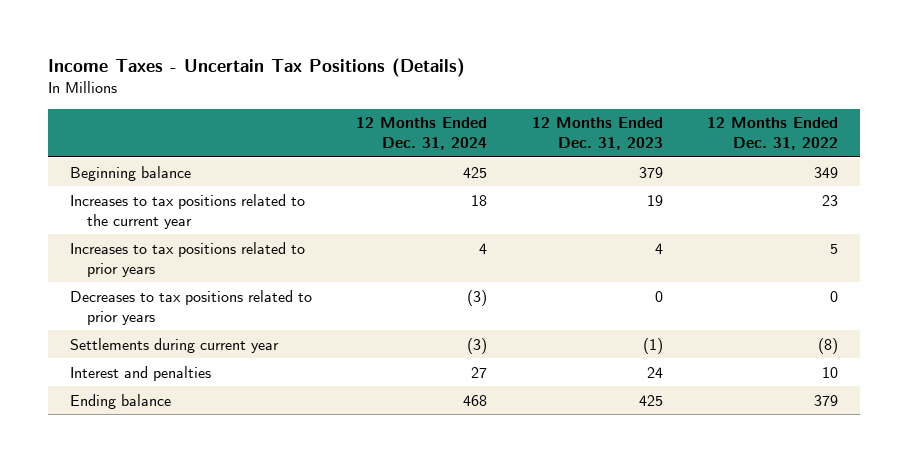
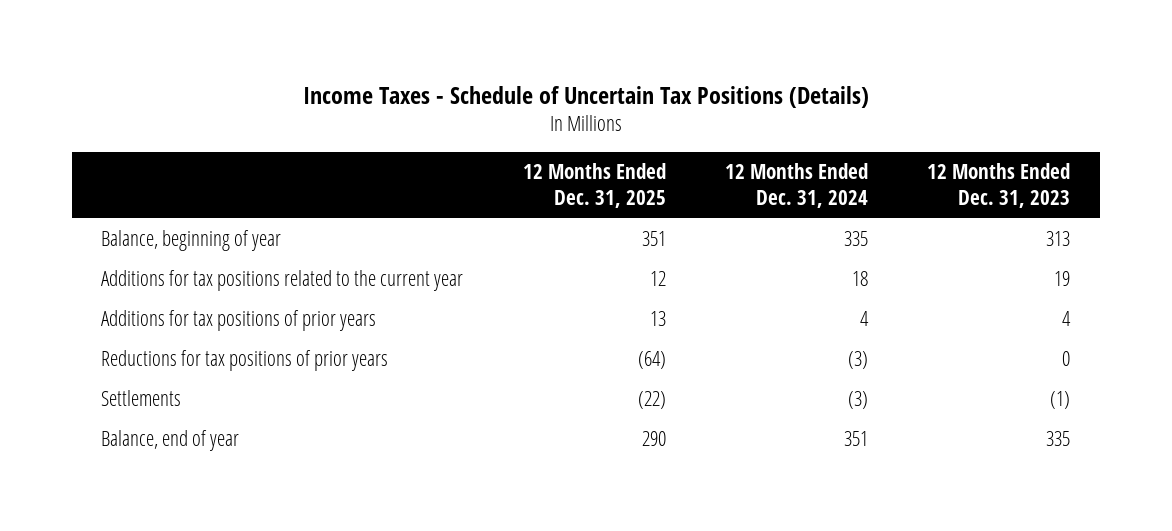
- Income Taxes - Uncertain Tax Positions (Details)
+ Income Taxes - Schedule of Uncertain Tax Positions (Details)
- | 12 Months Ended Dec. 31, 2024 | 12 Months Ended Dec. 31, 2023 | 12 Months Ended Dec. 31, 2022
+ | 12 Months Ended Dec. 31, 2025 | 12 Months Ended Dec. 31, 2024 | 12 Months Ended Dec. 31, 2023
- Beginning balance | 425 | 379 | 349
- Increases to tax positions related to the current year | 18 | 19 | 23
- Increases to tax positions related to prior years | 4 | 4 | 5
- Decreases to tax positions related to prior years | (3) | 0 | 0
- Settlements during current year | (3) | (1) | (8)
- Interest and penalties | 27 | 24 | 10
- Ending balance | 468 | 425 | 379
+ Balance, beginning of year | 351 | 335 | 313
+ Additions for tax positions related to the current year | 12 | 18 | 19
+ Additions for tax positions of prior years | 13 | 4 | 4
+ Reductions for tax positions of prior years | (64) | (3) | 0
+ Settlements | (22) | (3) | (1)
+ Balance, end of year | 290 | 351 | 335

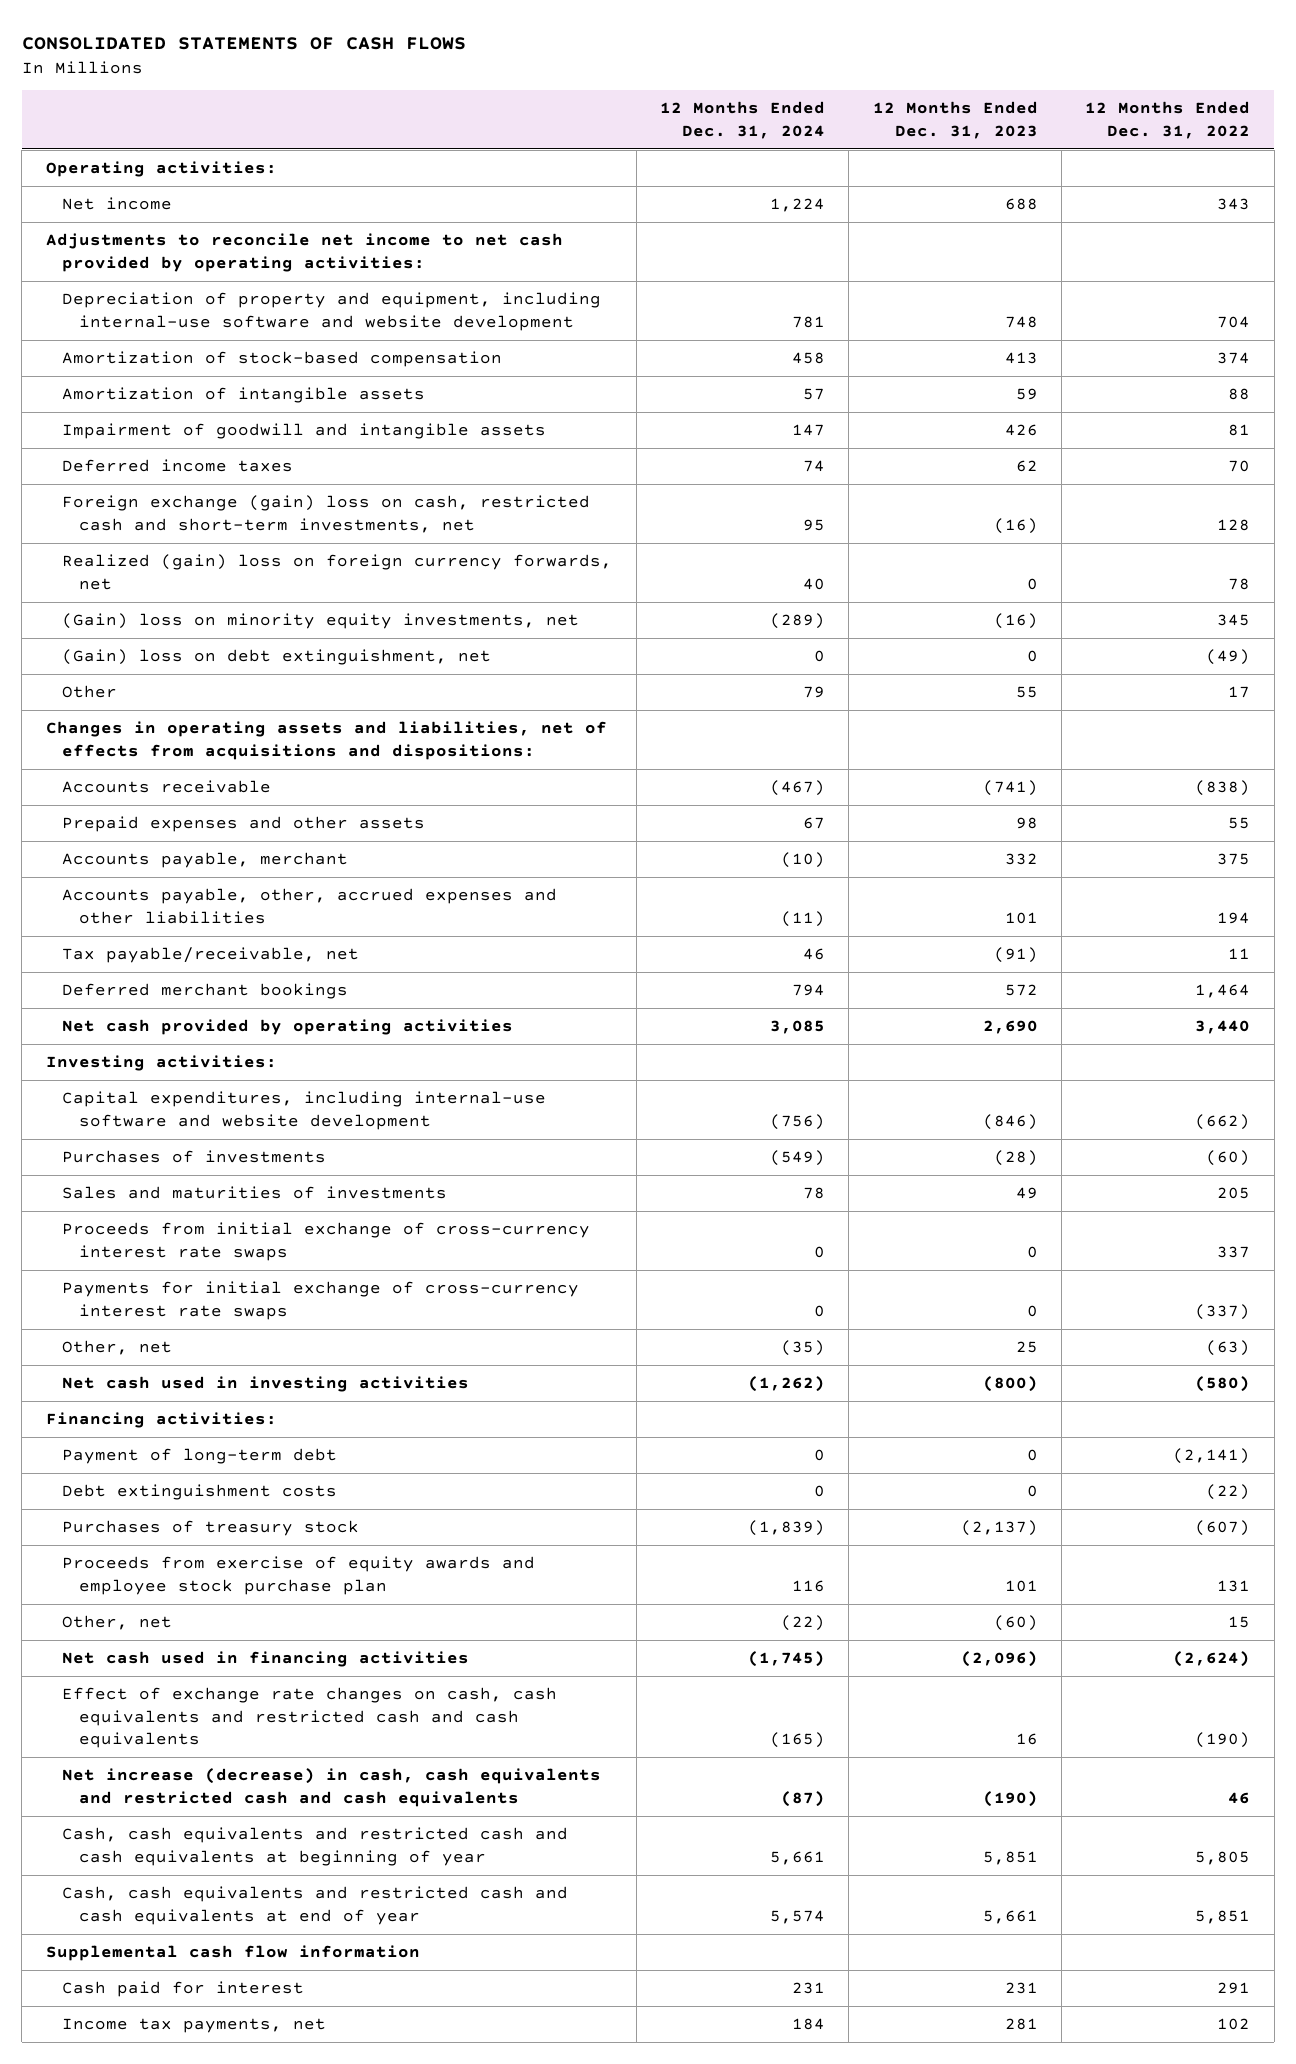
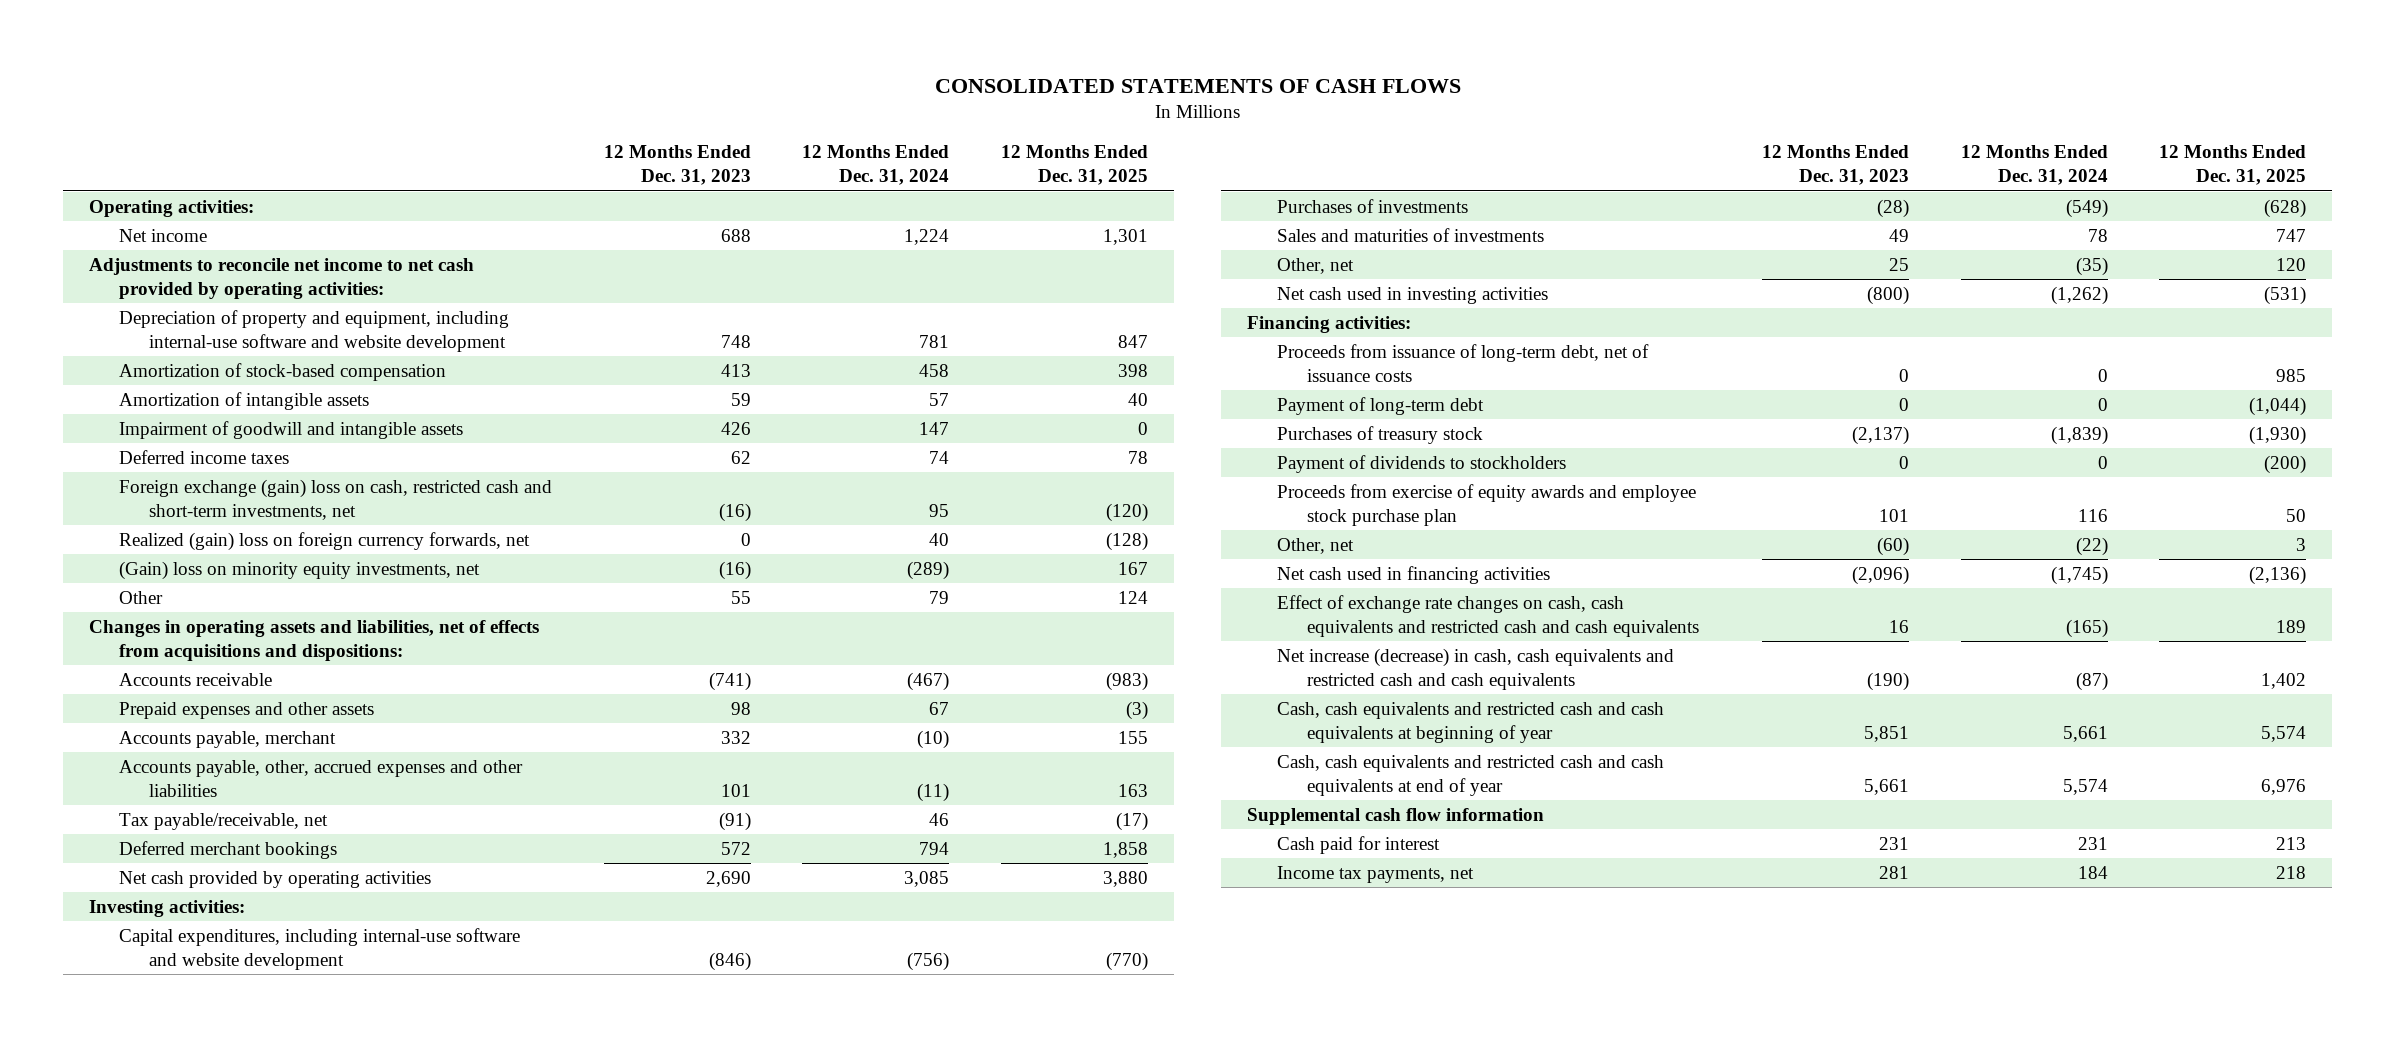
- | 12 Months Ended Dec. 31, 2024 | 12 Months Ended Dec. 31, 2023 | 12 Months Ended Dec. 31, 2022
+ | 12 Months Ended Dec. 31, 2023 | 12 Months Ended Dec. 31, 2024 | 12 Months Ended Dec. 31, 2025
- (Gain) loss on debt extinguishment, net | 0 | 0 | (49)
- Proceeds from initial exchange of cross-currency interest rate swaps | 0 | 0 | 337
- Payments for initial exchange of cross-currency interest rate swaps | 0 | 0 | (337)
+ Proceeds from issuance of long-term debt, net of issuance costs | 0 | 0 | 985
- Debt extinguishment costs | 0 | 0 | (22)
+ Payment of dividends to stockholders | 0 | 0 | (200)

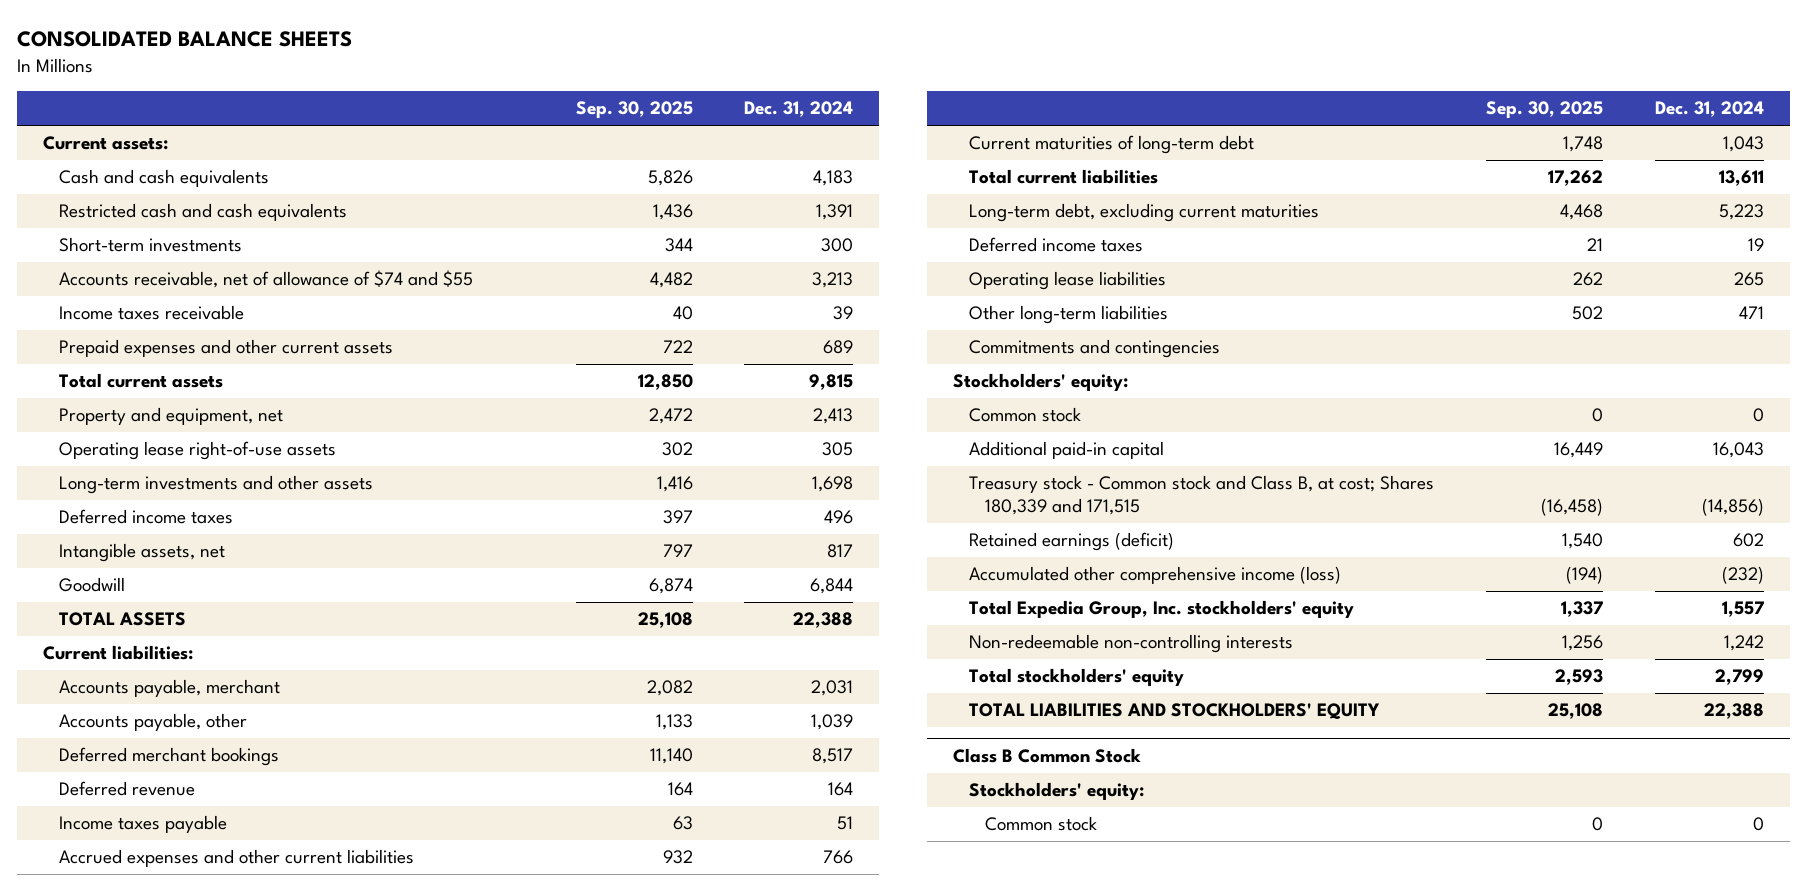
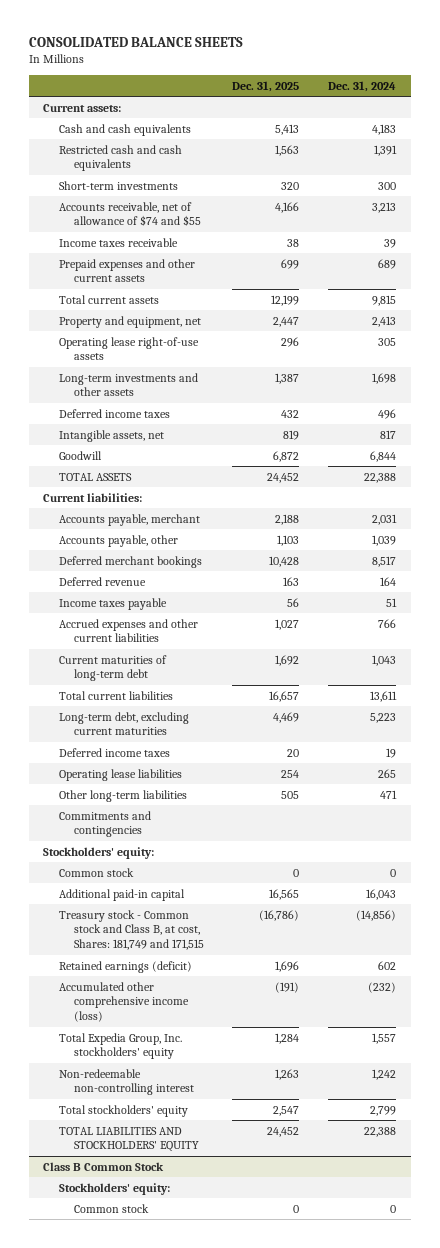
- | Sep. 30, 2025 | Dec. 31, 2024
+ | Dec. 31, 2025 | Dec. 31, 2024
- Treasury stock - Common stock and Class B, at cost; Shares 180,339 and 171,515 | (16,458) | (14,856)
+ Treasury stock - Common stock and Class B, at cost, Shares: 181,749 and 171,515 | (16,786) | (14,856)
- Non-redeemable non-controlling interests | 1,256 | 1,242
+ Non-redeemable non-controlling interest | 1,263 | 1,242

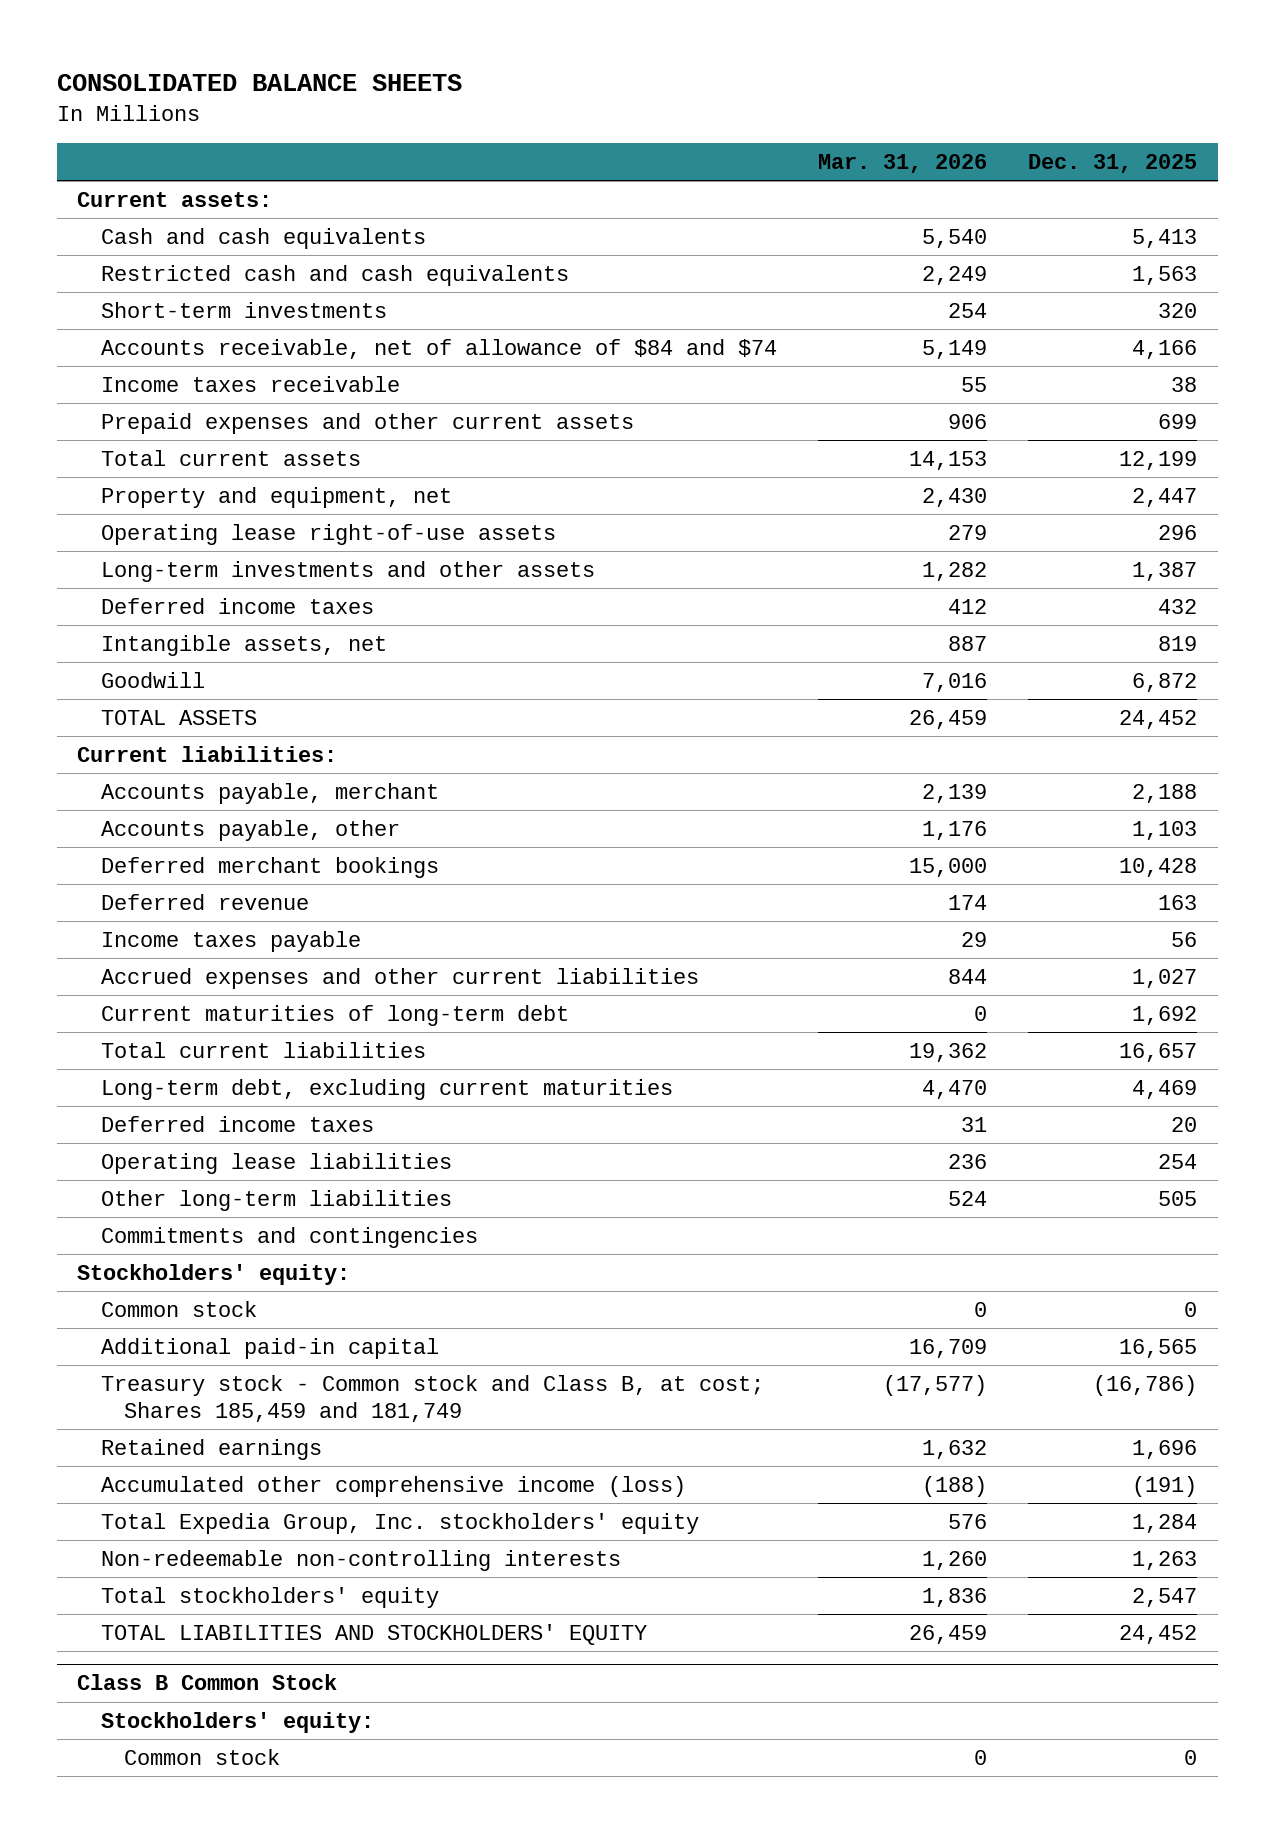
- | Dec. 31, 2025 | Dec. 31, 2024
+ | Mar. 31, 2026 | Dec. 31, 2025
- Accounts receivable, net of allowance of $74 and $55 | 4,166 | 3,213
+ Accounts receivable, net of allowance of $84 and $74 | 5,149 | 4,166
- Treasury stock - Common stock and Class B, at cost, Shares: 181,749 and 171,515 | (16,786) | (14,856)
- Retained earnings (deficit) | 1,696 | 602
+ Treasury stock - Common stock and Class B, at cost; Shares 185,459 and 181,749 | (17,577) | (16,786)
+ Retained earnings | 1,632 | 1,696
- Non-redeemable non-controlling interest | 1,263 | 1,242
+ Non-redeemable non-controlling interests | 1,260 | 1,263

